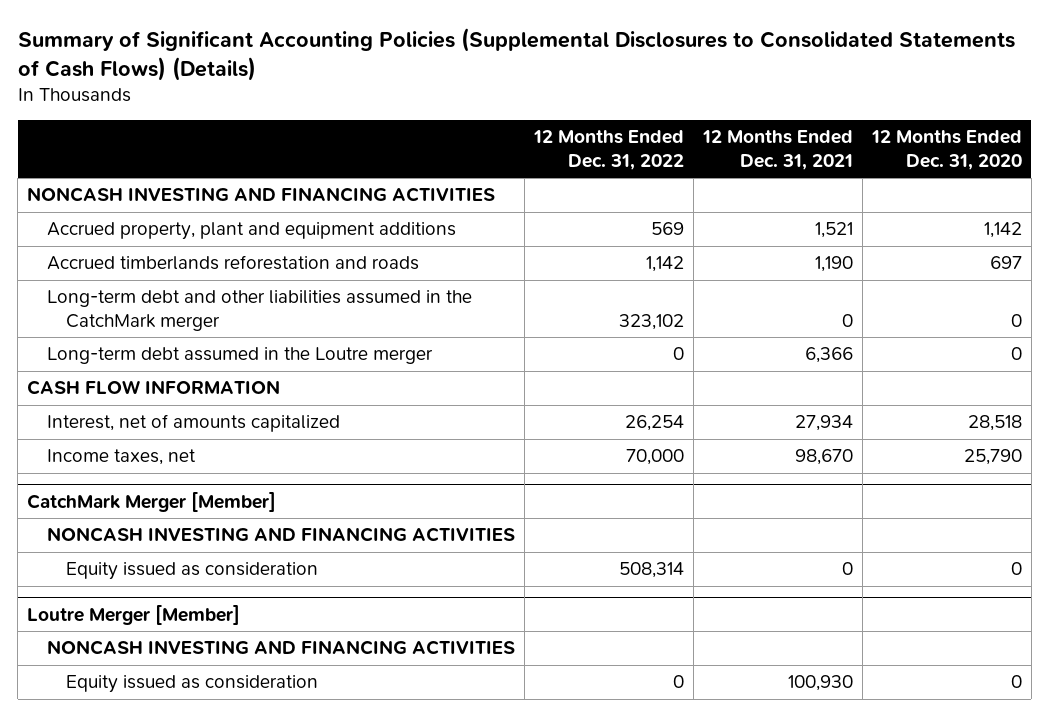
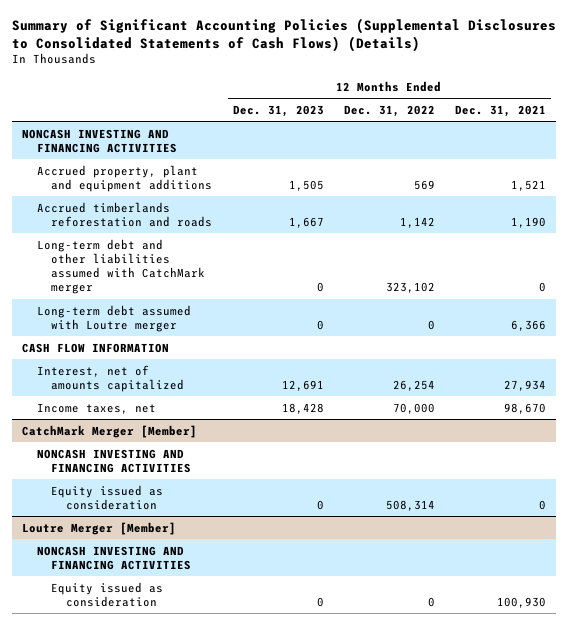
- | 12 Months Ended Dec. 31, 2022 | 12 Months Ended Dec. 31, 2021 | 12 Months Ended Dec. 31, 2020
+ | 12 Months Ended Dec. 31, 2023 | 12 Months Ended Dec. 31, 2022 | 12 Months Ended Dec. 31, 2021
- Long-term debt and other liabilities assumed in the CatchMark merger | 323,102 | 0 | 0
- Long-term debt assumed in the Loutre merger | 0 | 6,366 | 0
+ Long-term debt and other liabilities assumed with CatchMark merger | 0 | 323,102 | 0
+ Long-term debt assumed with Loutre merger | 0 | 0 | 6,366

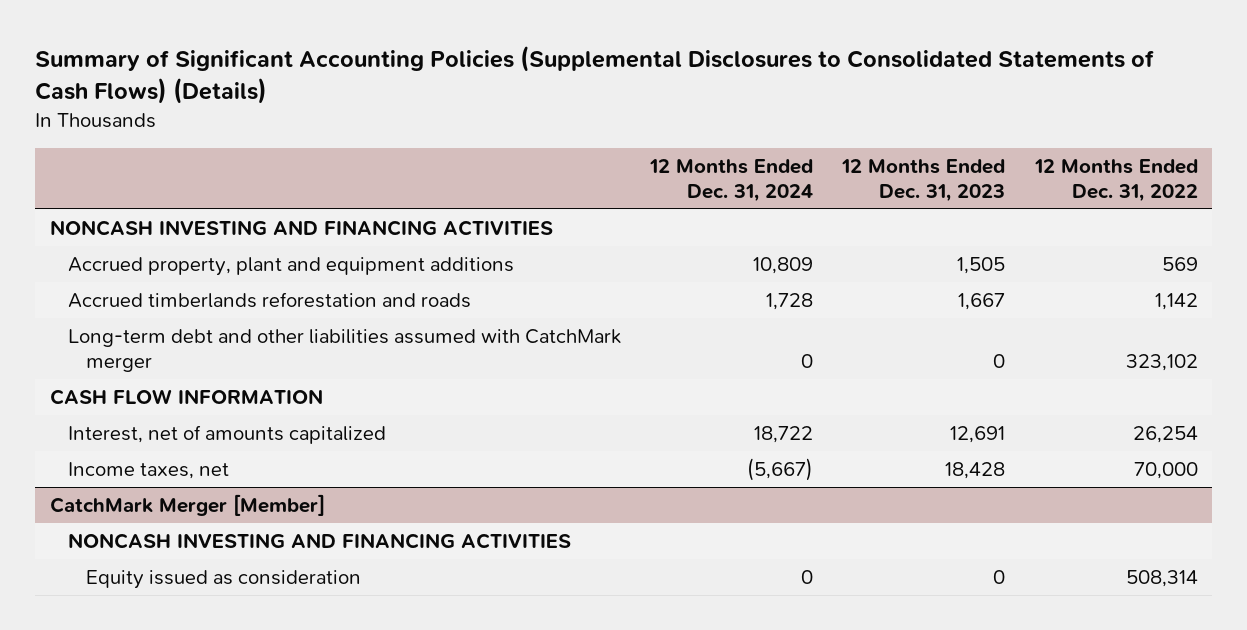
- | 12 Months Ended Dec. 31, 2023 | 12 Months Ended Dec. 31, 2022 | 12 Months Ended Dec. 31, 2021
+ | 12 Months Ended Dec. 31, 2024 | 12 Months Ended Dec. 31, 2023 | 12 Months Ended Dec. 31, 2022
- Long-term debt assumed with Loutre merger | 0 | 0 | 6,366
- Loutre Merger [Member]
- NONCASH INVESTING AND FINANCING ACTIVITIES
- Equity issued as consideration | 0 | 0 | 100,930

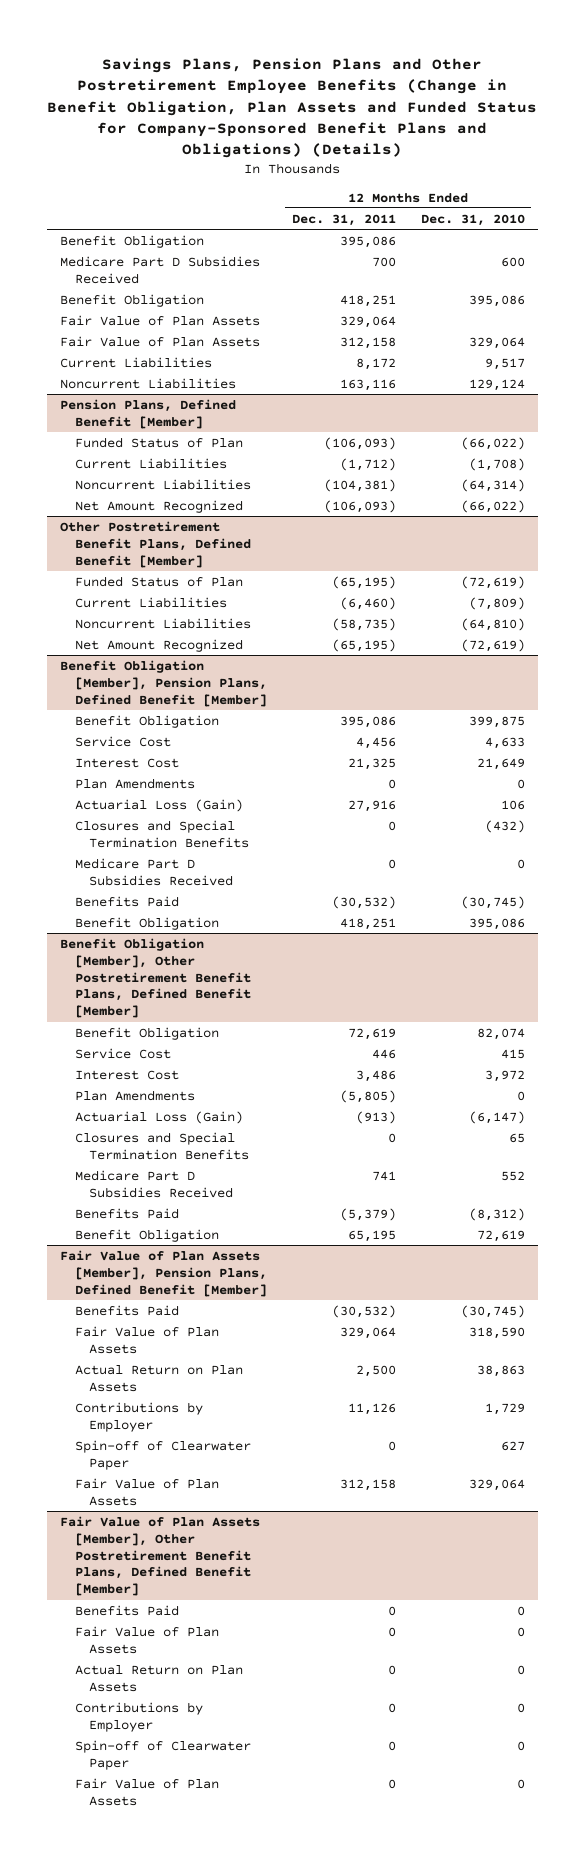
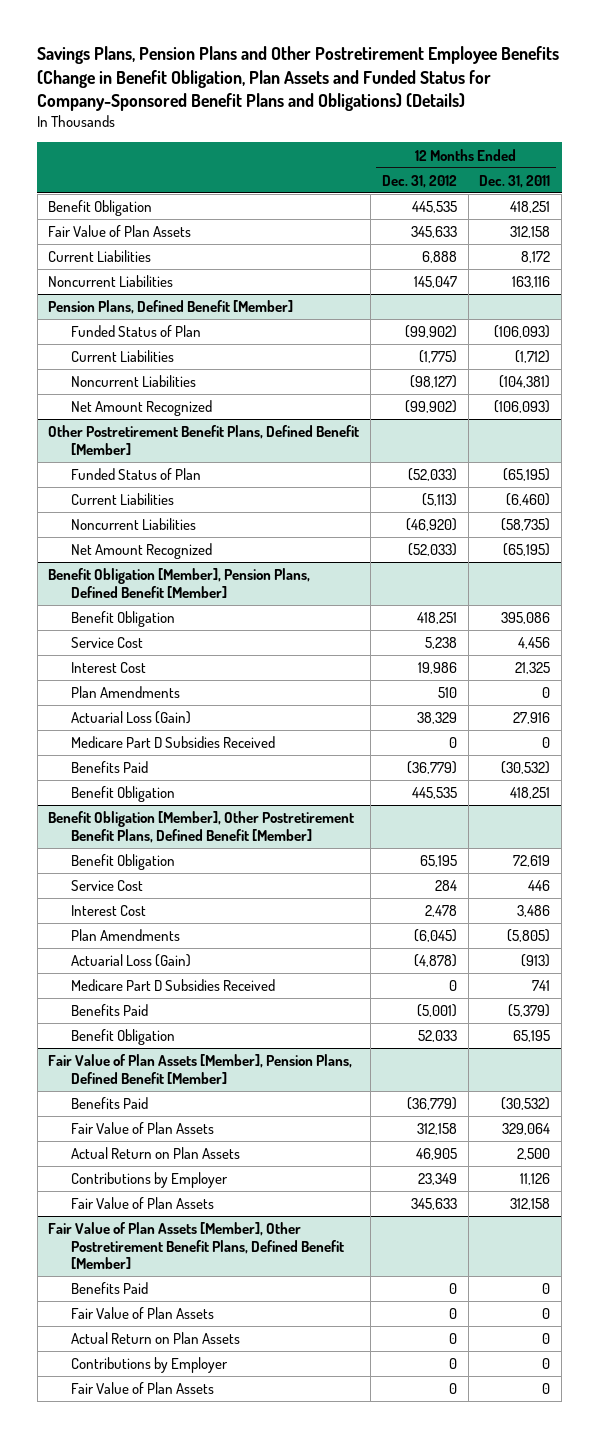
- | 12 Months Ended Dec. 31, 2011 | 12 Months Ended Dec. 31, 2010
+ | 12 Months Ended Dec. 31, 2012 | 12 Months Ended Dec. 31, 2011
- Benefit Obligation | 395,086 |
- Medicare Part D Subsidies Received | 700 | 600
- Fair Value of Plan Assets | 329,064 |
@ Benefit Obligation [Member], Pension Plans, Defined Benefit [Member]
- Closures and Special Termination Benefits | 0 | (432)
@ Benefit Obligation [Member], Other Postretirement Benefit Plans, Defined Benefit [Member]
- Closures and Special Termination Benefits | 0 | 65
@ Fair Value of Plan Assets [Member], Pension Plans, Defined Benefit [Member]
- Spin-off of Clearwater Paper | 0 | 627
@ Fair Value of Plan Assets [Member], Other Postretirement Benefit Plans, Defined Benefit [Member]
- Spin-off of Clearwater Paper | 0 | 0

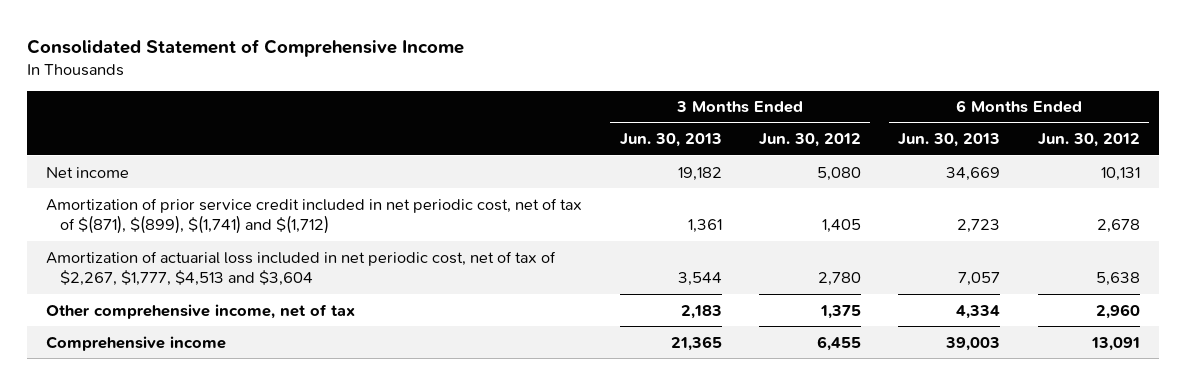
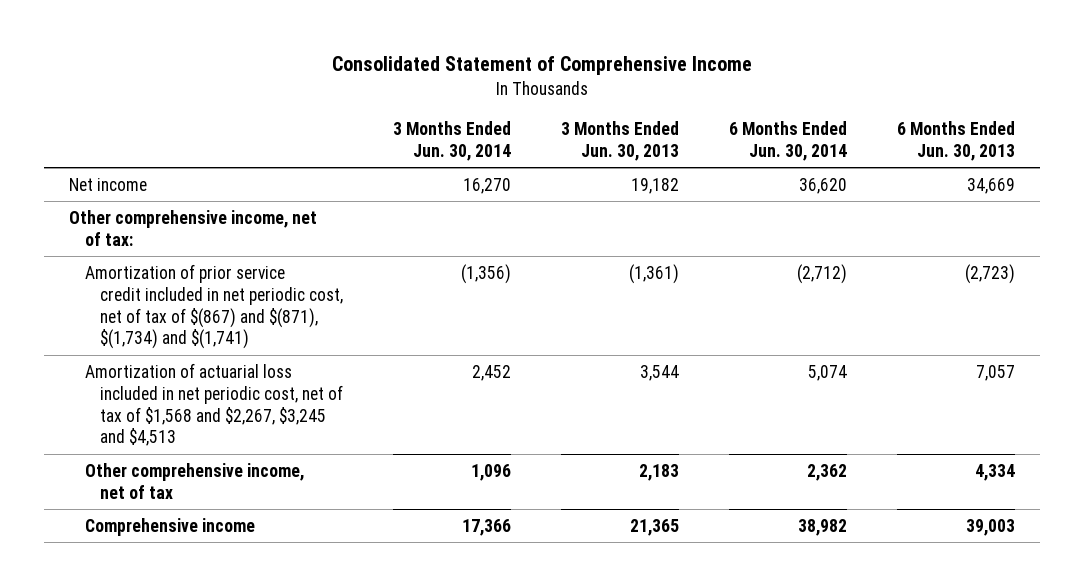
- | 3 Months Ended Jun. 30, 2013 | 3 Months Ended Jun. 30, 2012 | 6 Months Ended Jun. 30, 2013 | 6 Months Ended Jun. 30, 2012
+ | 3 Months Ended Jun. 30, 2014 | 3 Months Ended Jun. 30, 2013 | 6 Months Ended Jun. 30, 2014 | 6 Months Ended Jun. 30, 2013
- Amortization of prior service credit included in net periodic cost, net of tax of $(871), $(899), $(1,741) and $(1,712) | 1,361 | 1,405 | 2,723 | 2,678
- Amortization of actuarial loss included in net periodic cost, net of tax of $2,267, $1,777, $4,513 and $3,604 | 3,544 | 2,780 | 7,057 | 5,638
+ Other comprehensive income, net of tax:
+ Amortization of prior service credit included in net periodic cost, net of tax of $(867) and $(871), $(1,734) and $(1,741) | (1,356) | (1,361) | (2,712) | (2,723)
+ Amortization of actuarial loss included in net periodic cost, net of tax of $1,568 and $2,267, $3,245 and $4,513 | 2,452 | 3,544 | 5,074 | 7,057

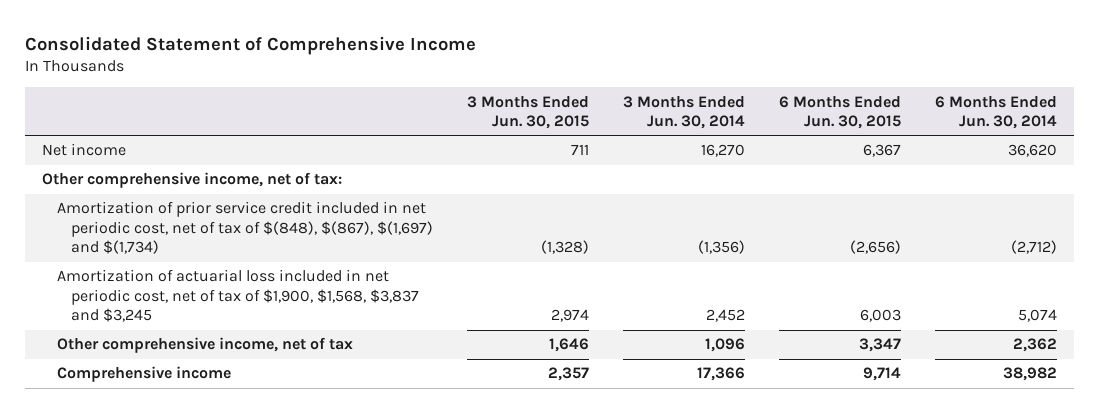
- | 3 Months Ended Jun. 30, 2014 | 3 Months Ended Jun. 30, 2013 | 6 Months Ended Jun. 30, 2014 | 6 Months Ended Jun. 30, 2013
+ | 3 Months Ended Jun. 30, 2015 | 3 Months Ended Jun. 30, 2014 | 6 Months Ended Jun. 30, 2015 | 6 Months Ended Jun. 30, 2014
- Amortization of prior service credit included in net periodic cost, net of tax of $(867) and $(871), $(1,734) and $(1,741) | (1,356) | (1,361) | (2,712) | (2,723)
- Amortization of actuarial loss included in net periodic cost, net of tax of $1,568 and $2,267, $3,245 and $4,513 | 2,452 | 3,544 | 5,074 | 7,057
+ Amortization of prior service credit included in net periodic cost, net of tax of $(848), $(867), $(1,697) and $(1,734) | (1,328) | (1,356) | (2,656) | (2,712)
+ Amortization of actuarial loss included in net periodic cost, net of tax of $1,900, $1,568, $3,837 and $3,245 | 2,974 | 2,452 | 6,003 | 5,074

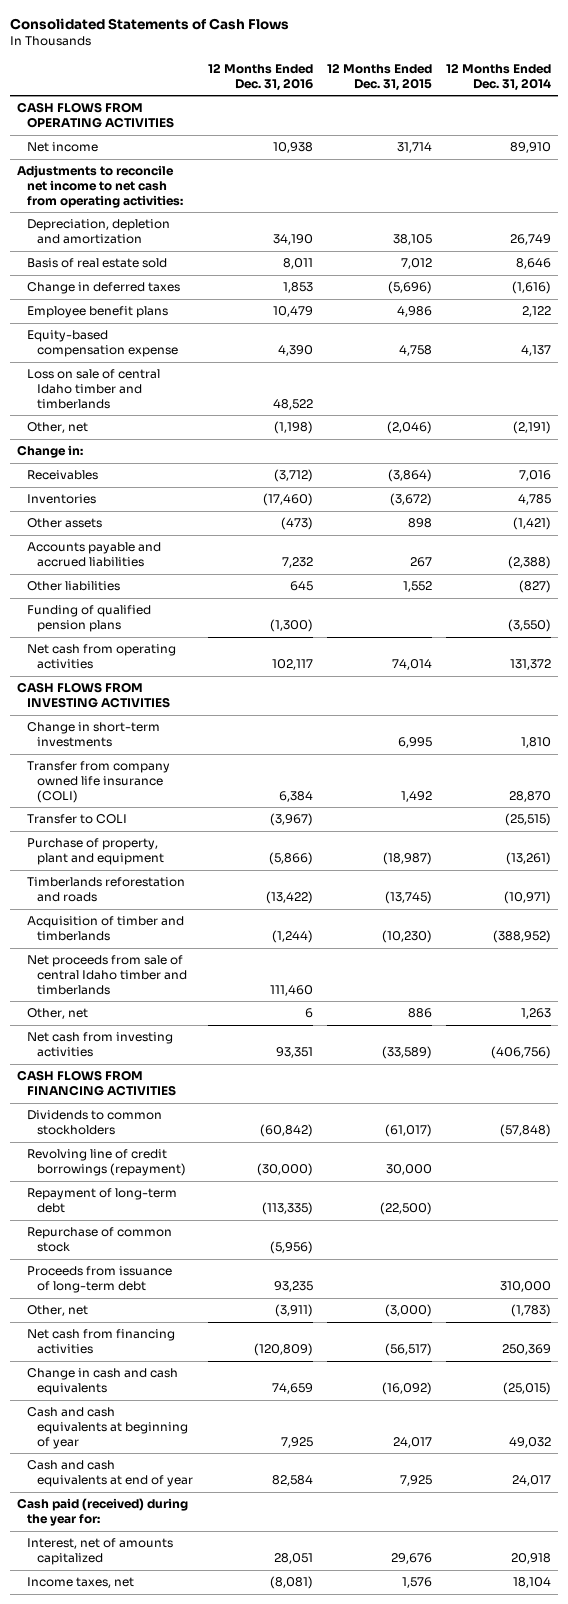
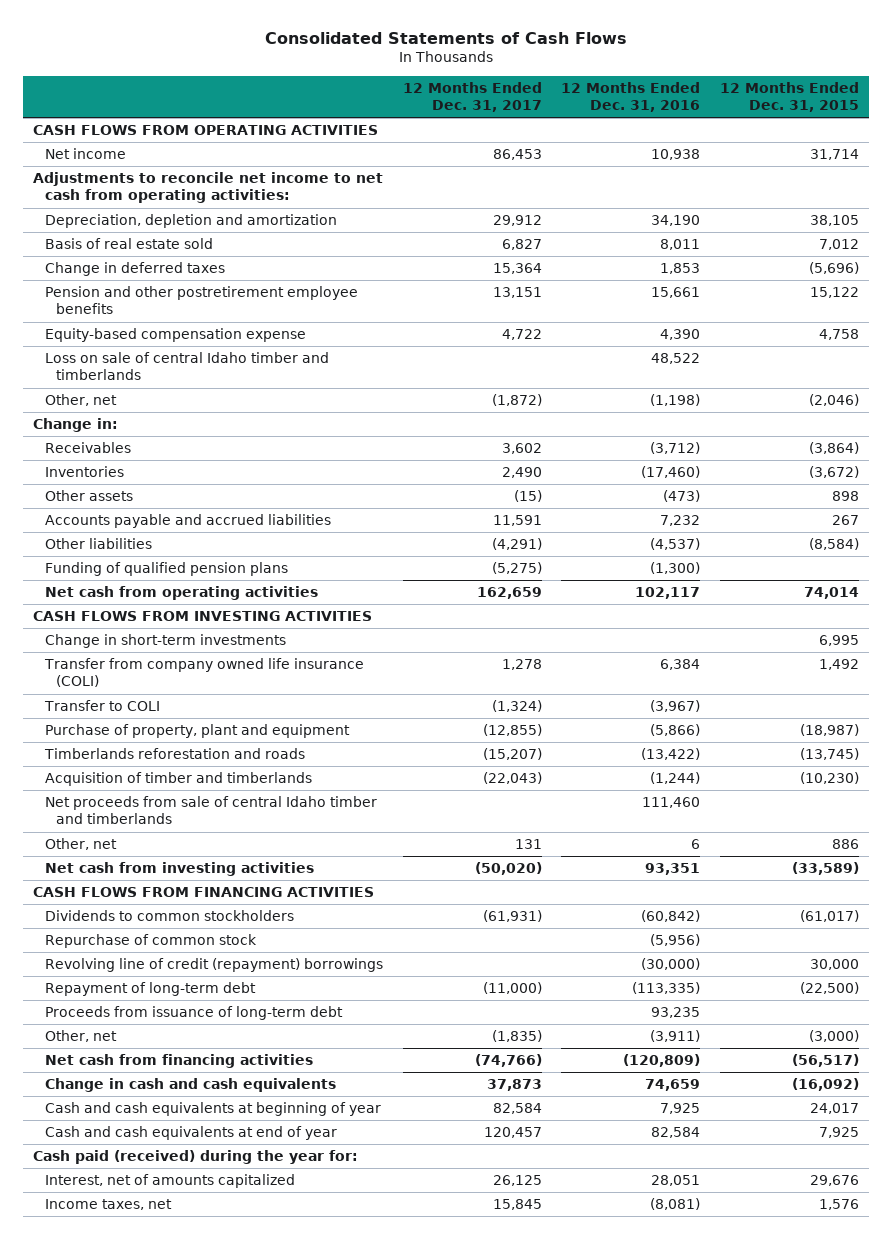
- | 12 Months Ended Dec. 31, 2016 | 12 Months Ended Dec. 31, 2015 | 12 Months Ended Dec. 31, 2014
+ | 12 Months Ended Dec. 31, 2017 | 12 Months Ended Dec. 31, 2016 | 12 Months Ended Dec. 31, 2015
- Employee benefit plans | 10,479 | 4,986 | 2,122
+ Pension and other postretirement employee benefits | 13,151 | 15,661 | 15,122
- Other liabilities | 645 | 1,552 | (827)
+ Other liabilities | (4,291) | (4,537) | (8,584)
- Revolving line of credit borrowings (repayment) | (30,000) | 30,000 |
+ Revolving line of credit (repayment) borrowings | | (30,000) | 30,000
moved down: Repayment of long-term debt | (11,000) | (113,335) | (22,500)

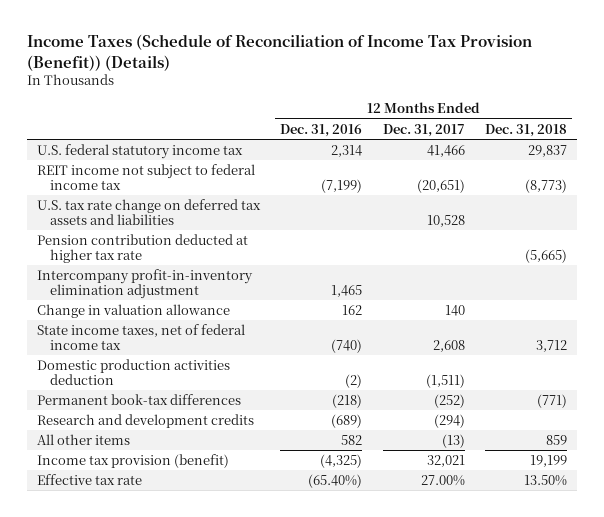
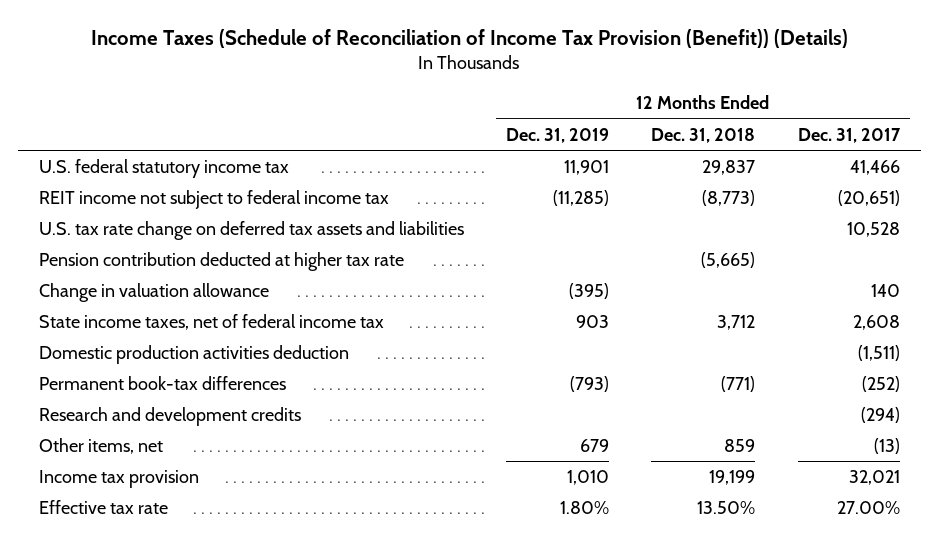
- | 12 Months Ended Dec. 31, 2016 | 12 Months Ended Dec. 31, 2017 | 12 Months Ended Dec. 31, 2018
+ | 12 Months Ended Dec. 31, 2019 | 12 Months Ended Dec. 31, 2018 | 12 Months Ended Dec. 31, 2017
- Intercompany profit-in-inventory elimination adjustment | 1,465 | |
- All other items | 582 | (13) | 859
- Income tax provision (benefit) | (4,325) | 32,021 | 19,199
+ Other items, net | 679 | 859 | (13)
+ Income tax provision | 1,010 | 19,199 | 32,021

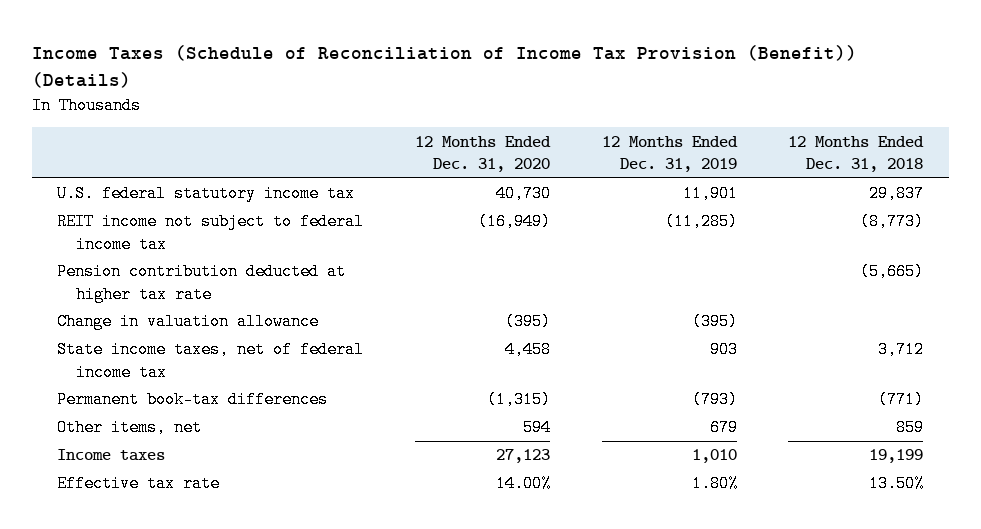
- | 12 Months Ended Dec. 31, 2019 | 12 Months Ended Dec. 31, 2018 | 12 Months Ended Dec. 31, 2017
+ | 12 Months Ended Dec. 31, 2020 | 12 Months Ended Dec. 31, 2019 | 12 Months Ended Dec. 31, 2018
- U.S. tax rate change on deferred tax assets and liabilities | | | 10,528
- Domestic production activities deduction | | | (1,511)
- Research and development credits | | | (294)
- Income tax provision | 1,010 | 19,199 | 32,021
+ Income taxes | 27,123 | 1,010 | 19,199

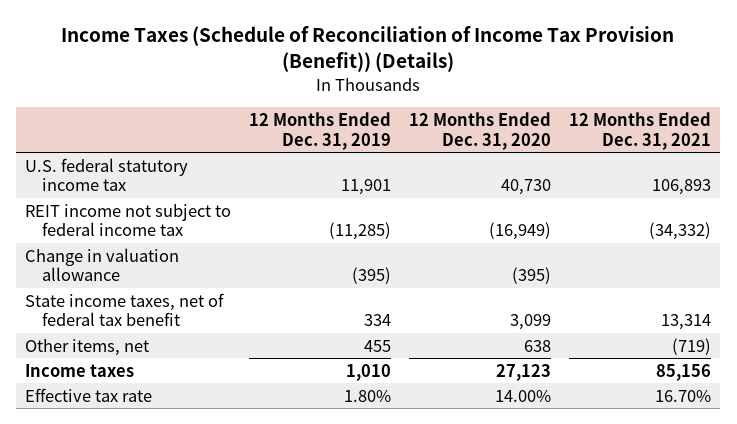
- | 12 Months Ended Dec. 31, 2020 | 12 Months Ended Dec. 31, 2019 | 12 Months Ended Dec. 31, 2018
+ | 12 Months Ended Dec. 31, 2019 | 12 Months Ended Dec. 31, 2020 | 12 Months Ended Dec. 31, 2021
- Pension contribution deducted at higher tax rate | | | (5,665)
- State income taxes, net of federal income tax | 4,458 | 903 | 3,712
- Permanent book-tax differences | (1,315) | (793) | (771)
- Other items, net | 594 | 679 | 859
+ State income taxes, net of federal tax benefit | 334 | 3,099 | 13,314
+ Other items, net | 455 | 638 | (719)

